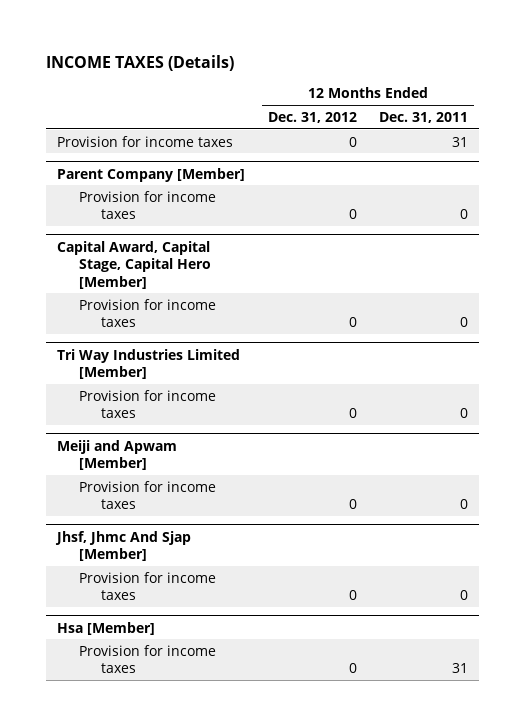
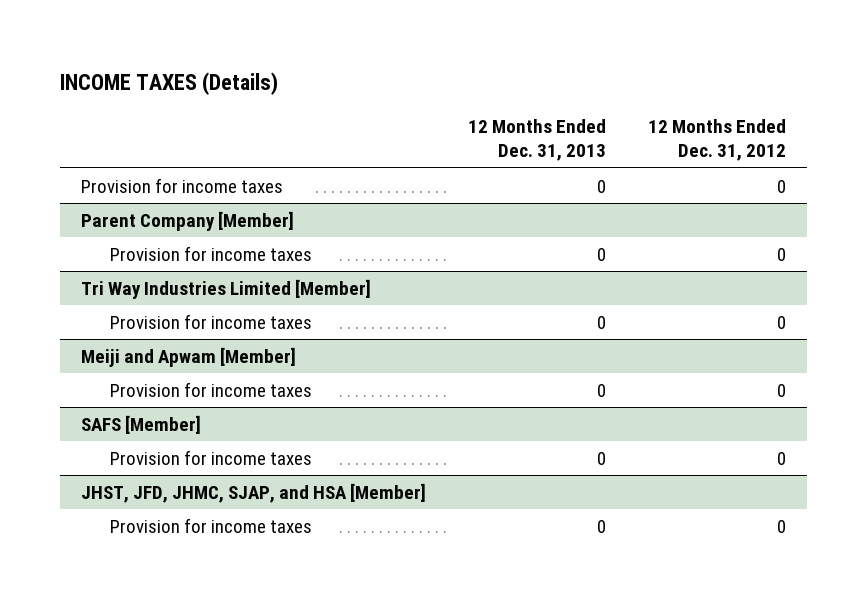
- | 12 Months Ended Dec. 31, 2012 | 12 Months Ended Dec. 31, 2011
+ | 12 Months Ended Dec. 31, 2013 | 12 Months Ended Dec. 31, 2012
- Capital Award, Capital Stage, Capital Hero [Member]
- Provision for income taxes | 0 | 0
- Jhsf, Jhmc And Sjap [Member]
+ SAFS [Member]
- Hsa [Member]
+ JHST, JFD, JHMC, SJAP, and HSA [Member]

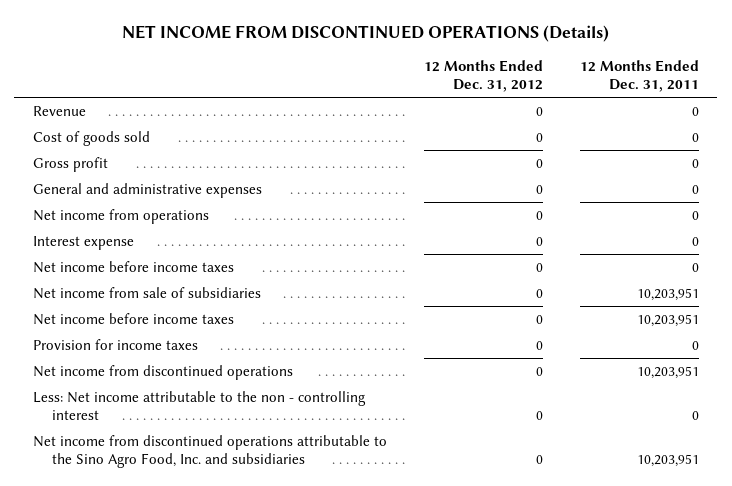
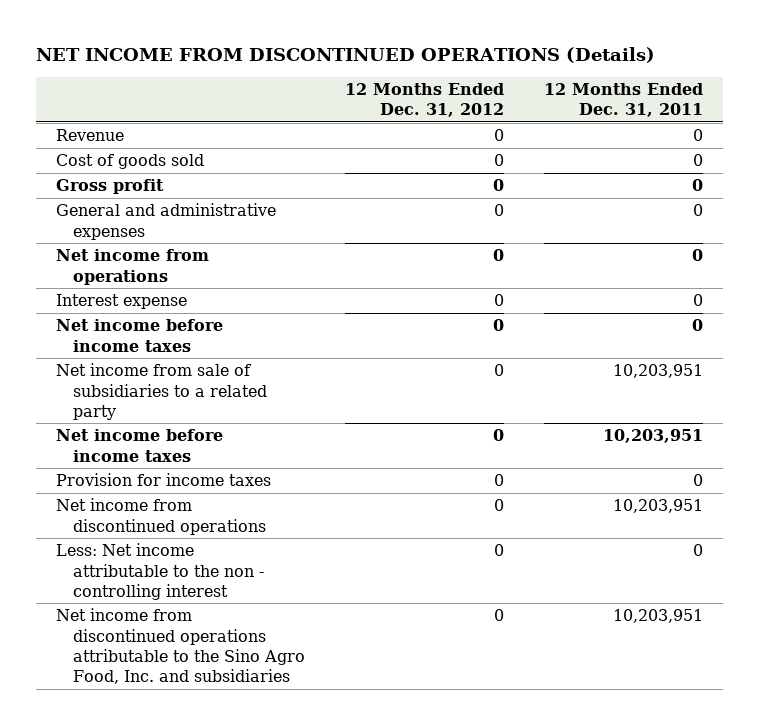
- Net income from sale of subsidiaries | 0 | 10,203,951
+ Net income from sale of subsidiaries to a related party | 0 | 10,203,951

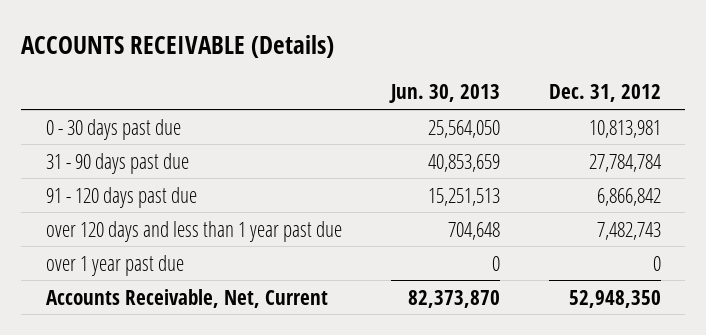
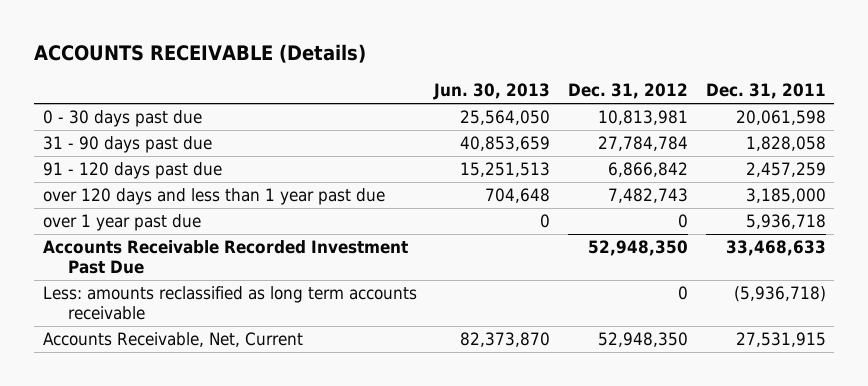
- | Jun. 30, 2013 | Dec. 31, 2012
+ | Jun. 30, 2013 | Dec. 31, 2012 | Dec. 31, 2011
+ Accounts Receivable Recorded Investment Past Due | | 52,948,350 | 33,468,633
+ Less: amounts reclassified as long term accounts receivable | | 0 | (5,936,718)

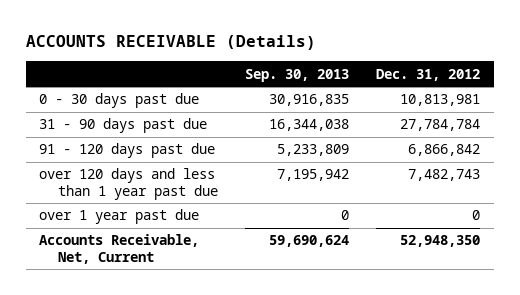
- | Jun. 30, 2013 | Dec. 31, 2012 | Dec. 31, 2011
+ | Sep. 30, 2013 | Dec. 31, 2012
- Accounts Receivable Recorded Investment Past Due | | 52,948,350 | 33,468,633
- Less: amounts reclassified as long term accounts receivable | | 0 | (5,936,718)

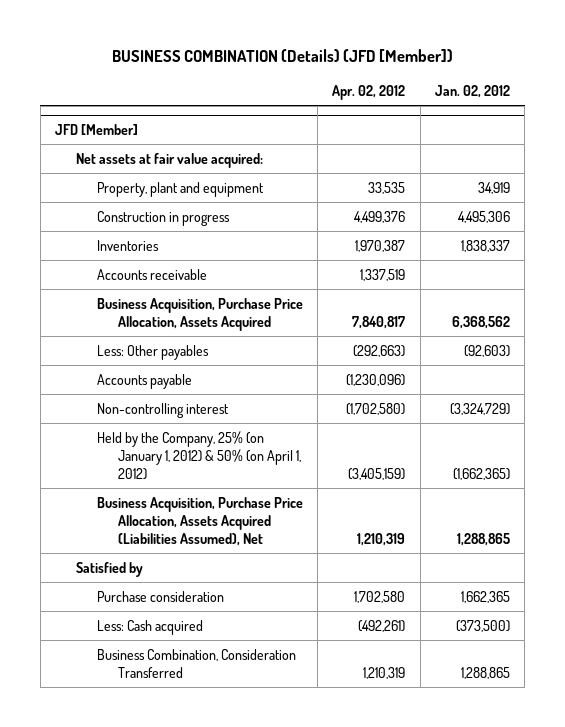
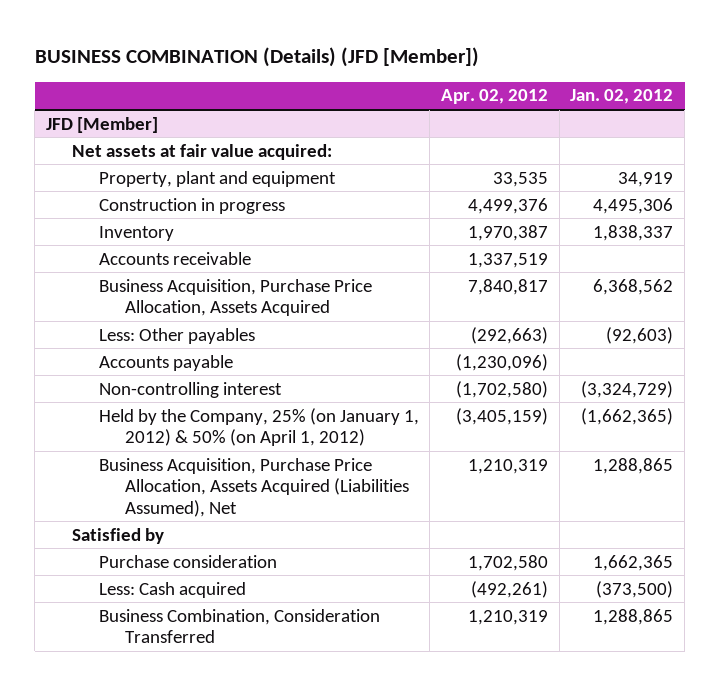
@ JFD [Member]
- Inventories | 1,970,387 | 1,838,337
+ Inventory | 1,970,387 | 1,838,337

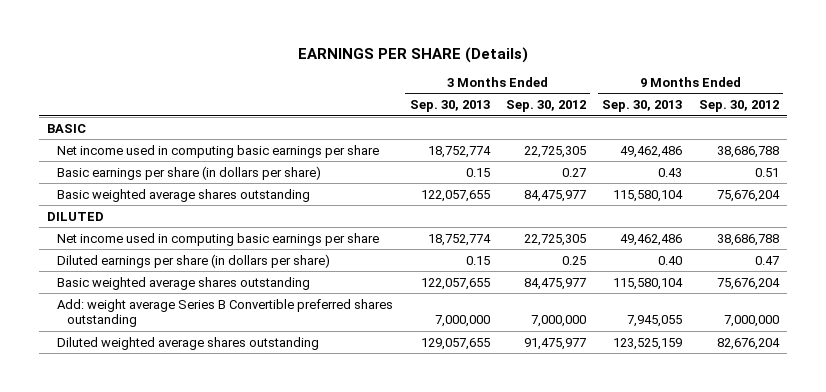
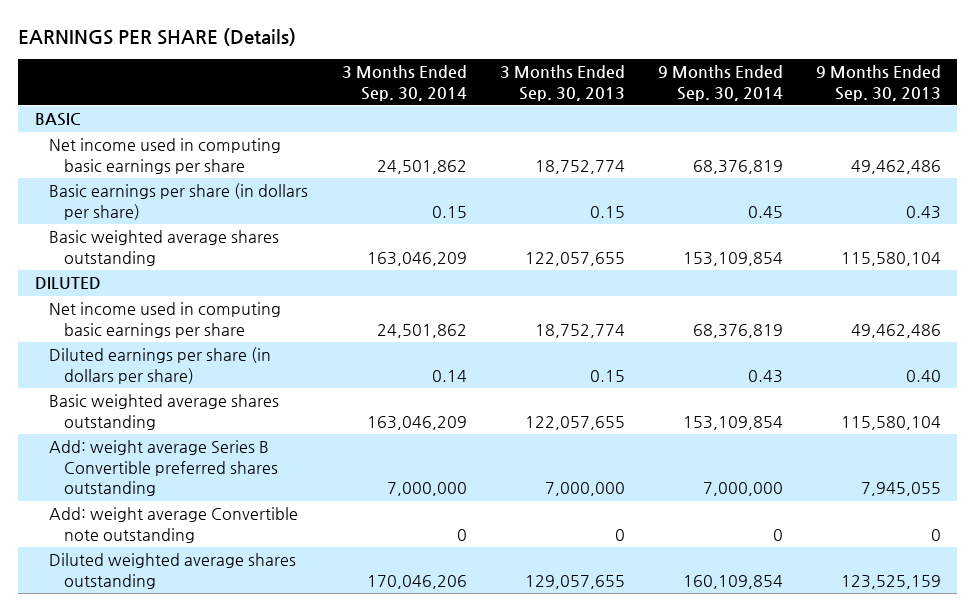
- | 3 Months Ended Sep. 30, 2013 | 3 Months Ended Sep. 30, 2012 | 9 Months Ended Sep. 30, 2013 | 9 Months Ended Sep. 30, 2012
+ | 3 Months Ended Sep. 30, 2014 | 3 Months Ended Sep. 30, 2013 | 9 Months Ended Sep. 30, 2014 | 9 Months Ended Sep. 30, 2013
+ Add: weight average Convertible note outstanding | 0 | 0 | 0 | 0

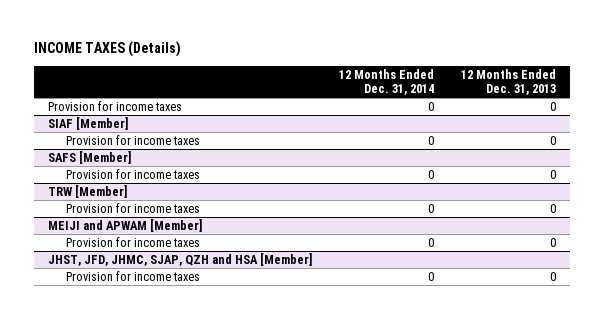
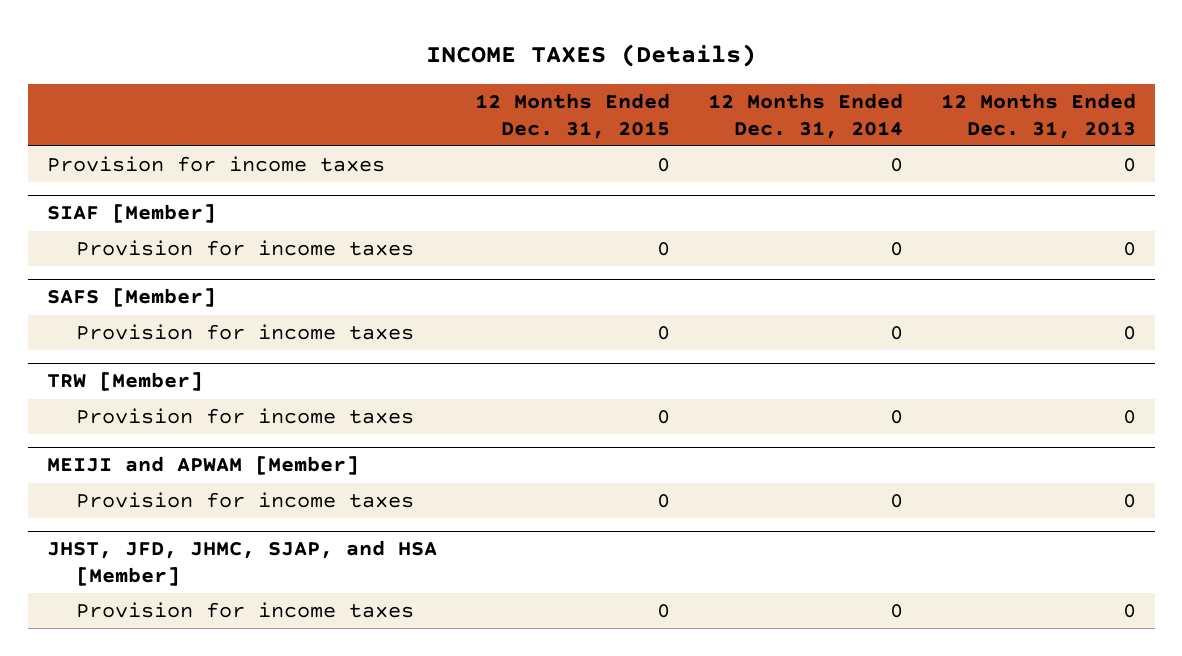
- | 12 Months Ended Dec. 31, 2014 | 12 Months Ended Dec. 31, 2013
+ | 12 Months Ended Dec. 31, 2015 | 12 Months Ended Dec. 31, 2014 | 12 Months Ended Dec. 31, 2013
- JHST, JFD, JHMC, SJAP, QZH and HSA [Member]
+ JHST, JFD, JHMC, SJAP, and HSA [Member]

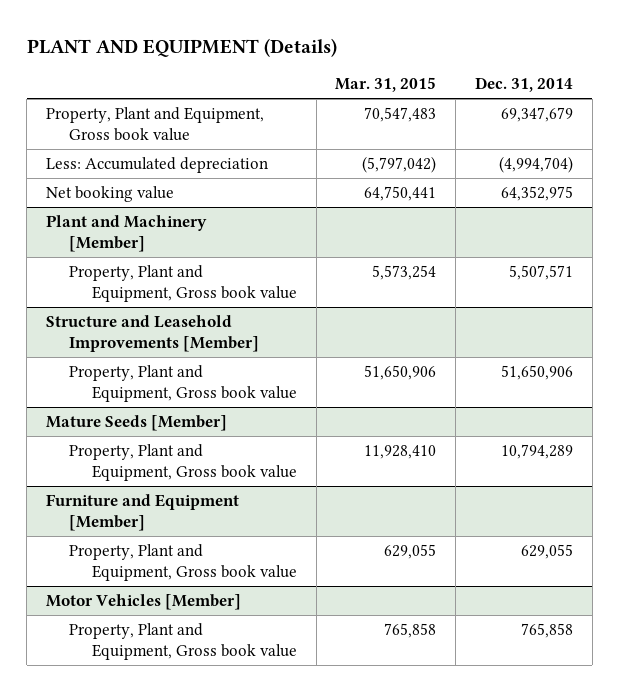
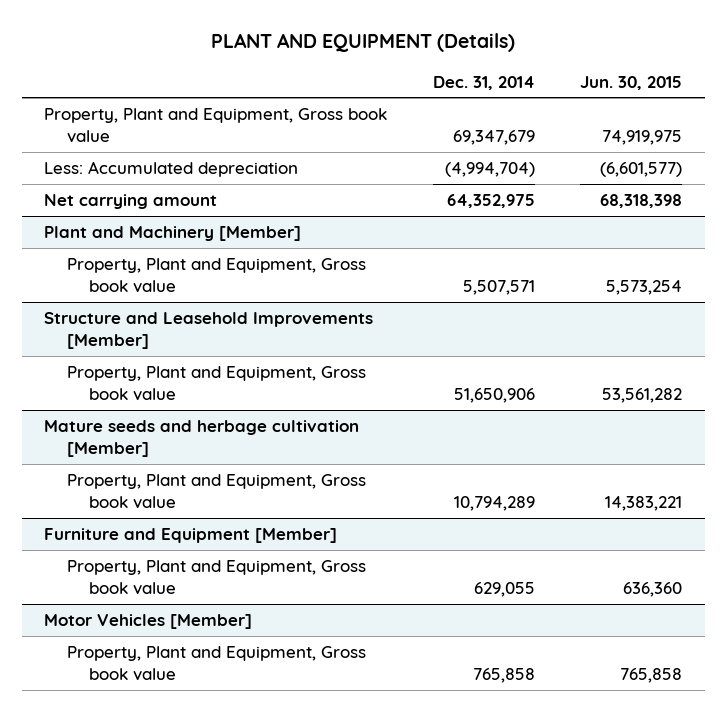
- | Mar. 31, 2015 | Dec. 31, 2014
+ | Dec. 31, 2014 | Jun. 30, 2015
- Net booking value | 64,750,441 | 64,352,975
+ Net carrying amount | 64,352,975 | 68,318,398
- Mature Seeds [Member]
+ Mature seeds and herbage cultivation [Member]

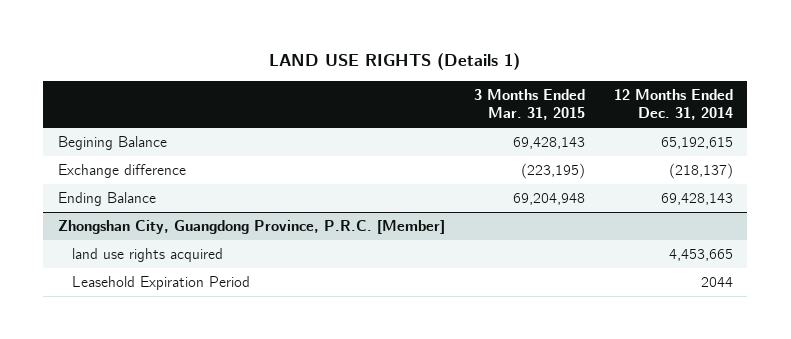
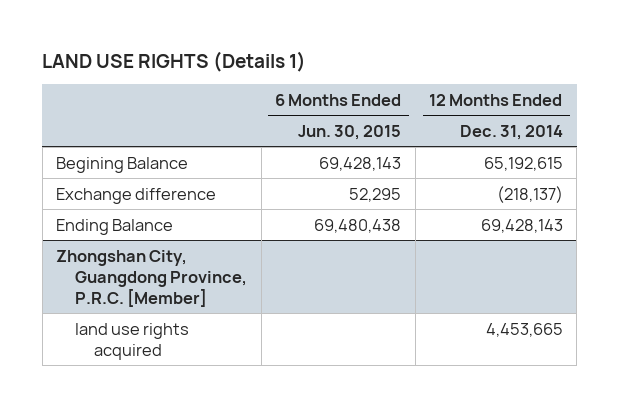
- | 3 Months Ended Mar. 31, 2015 | 12 Months Ended Dec. 31, 2014
+ | 6 Months Ended Jun. 30, 2015 | 12 Months Ended Dec. 31, 2014
@ Zhongshan City, Guangdong Province, P.R.C. [Member]
- Leasehold Expiration Period | | 2044

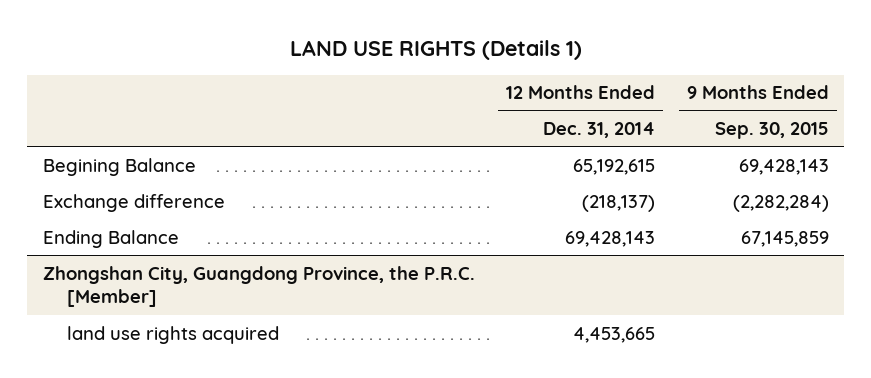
- | 6 Months Ended Jun. 30, 2015 | 12 Months Ended Dec. 31, 2014
+ | 12 Months Ended Dec. 31, 2014 | 9 Months Ended Sep. 30, 2015
- Zhongshan City, Guangdong Province, P.R.C. [Member]
+ Zhongshan City, Guangdong Province, the P.R.C. [Member]

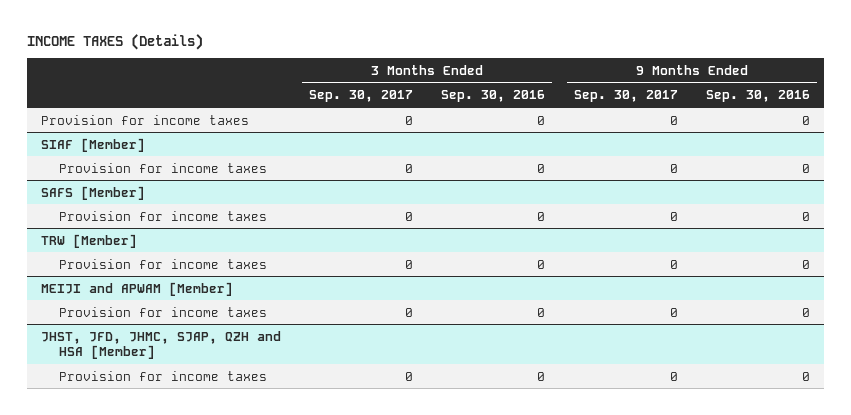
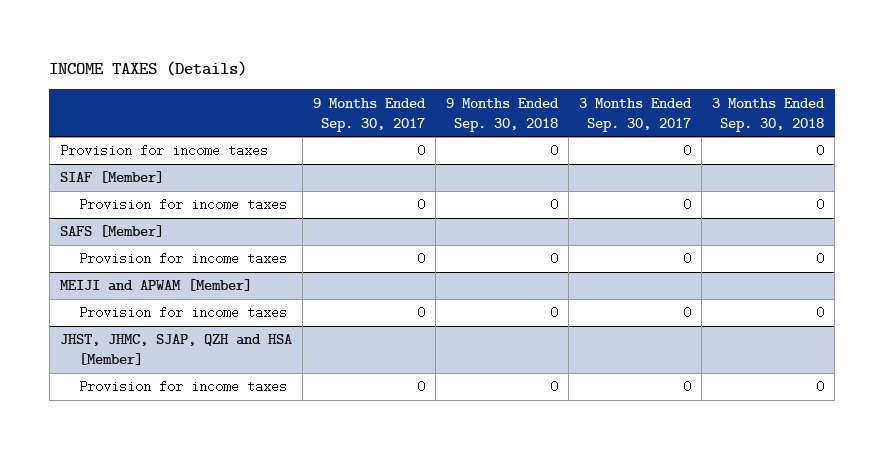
- | 3 Months Ended Sep. 30, 2017 | 3 Months Ended Sep. 30, 2016 | 9 Months Ended Sep. 30, 2017 | 9 Months Ended Sep. 30, 2016
+ | 9 Months Ended Sep. 30, 2017 | 9 Months Ended Sep. 30, 2018 | 3 Months Ended Sep. 30, 2017 | 3 Months Ended Sep. 30, 2018
- TRW [Member]
- Provision for income taxes | 0 | 0 | 0 | 0
- JHST, JFD, JHMC, SJAP, QZH and HSA [Member]
+ JHST, JHMC, SJAP, QZH and HSA [Member]

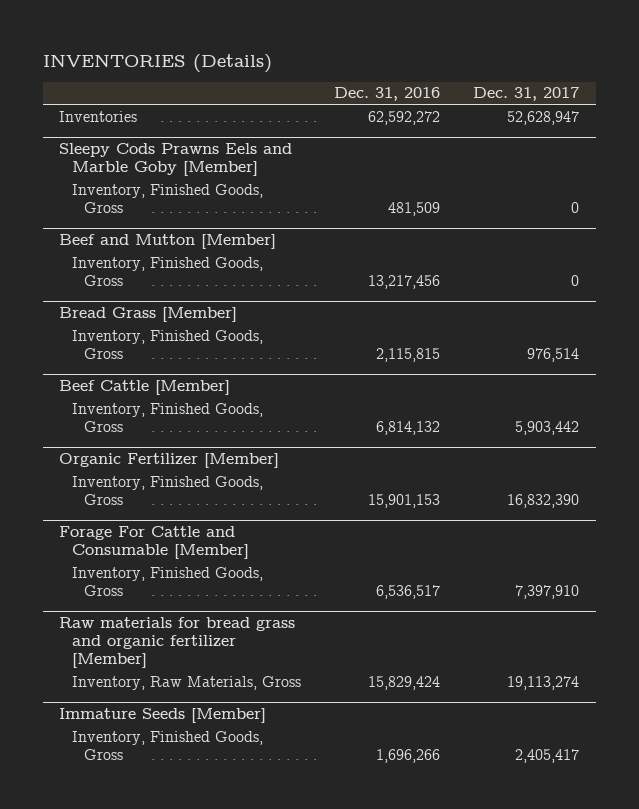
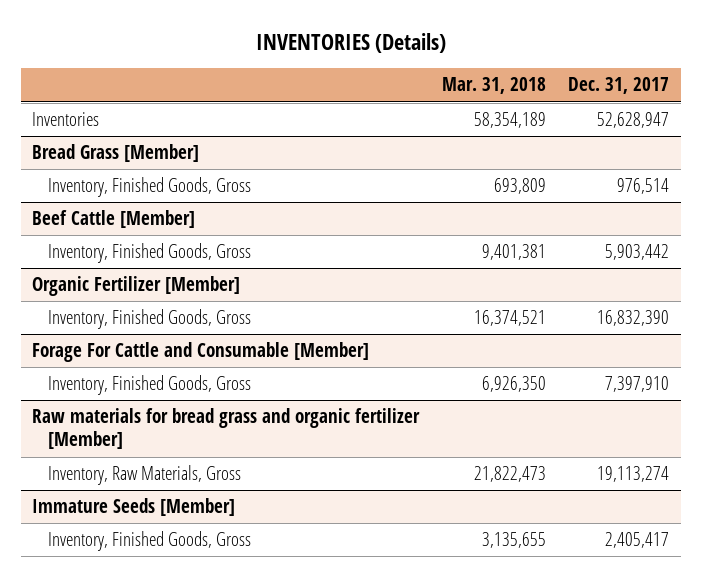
- | Dec. 31, 2016 | Dec. 31, 2017
+ | Mar. 31, 2018 | Dec. 31, 2017
- Sleepy Cods Prawns Eels and Marble Goby [Member]
- Inventory, Finished Goods, Gross | 481,509 | 0
- Beef and Mutton [Member]
- Inventory, Finished Goods, Gross | 13,217,456 | 0

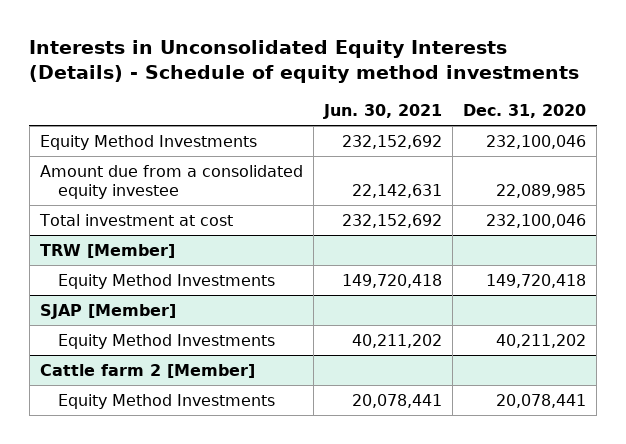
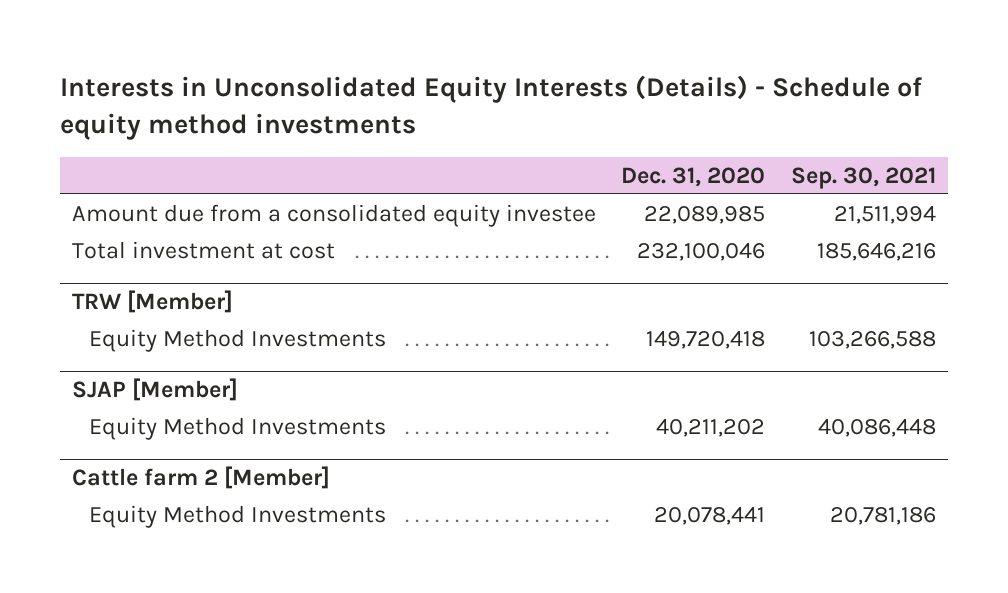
- | Jun. 30, 2021 | Dec. 31, 2020
+ | Dec. 31, 2020 | Sep. 30, 2021
- Equity Method Investments | 232,152,692 | 232,100,046

